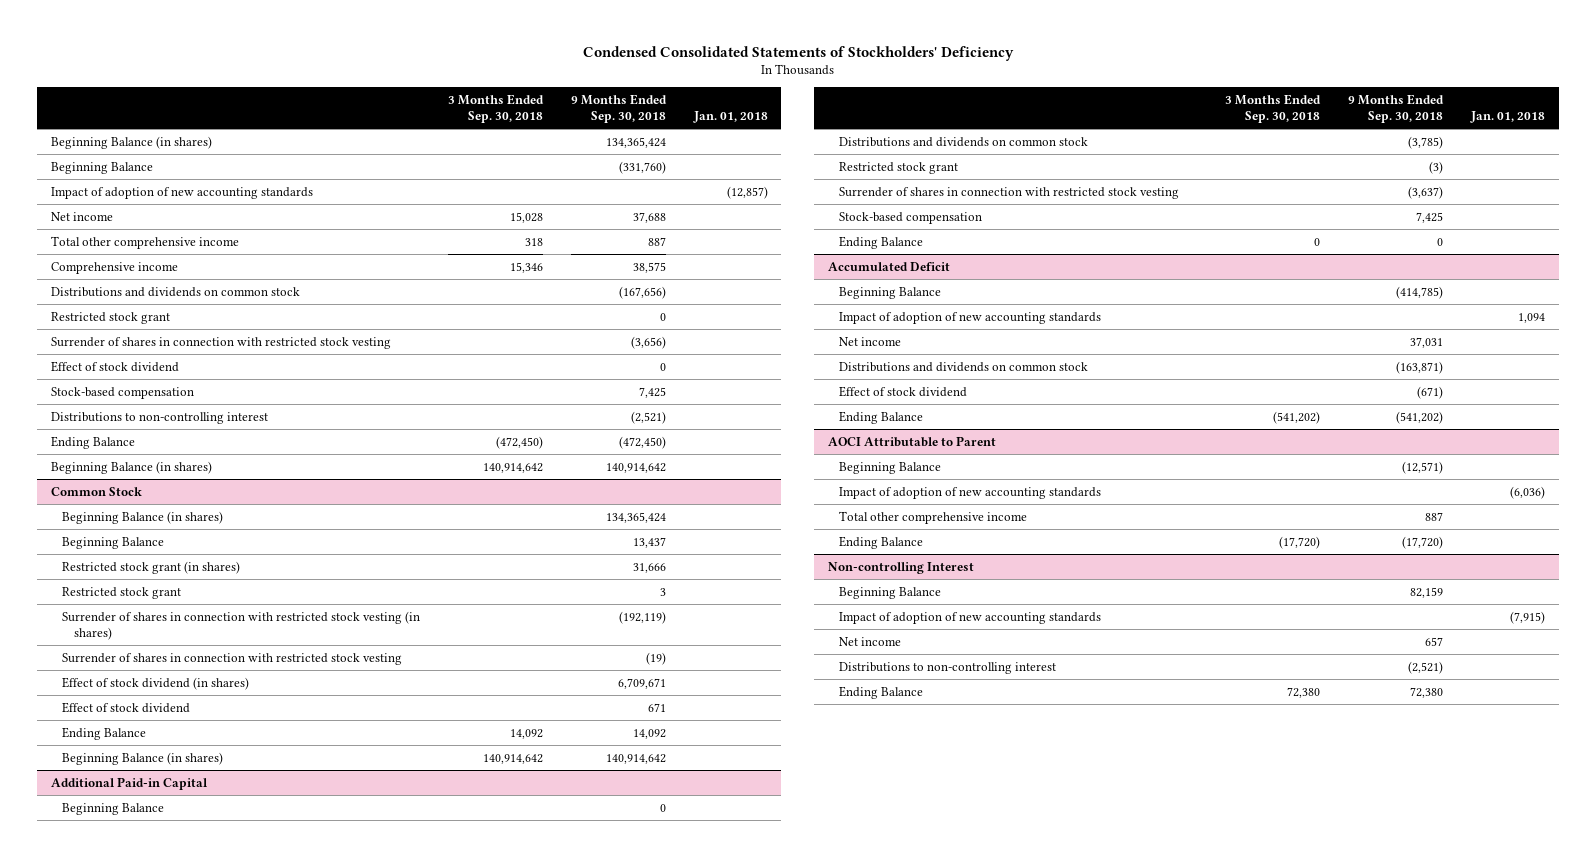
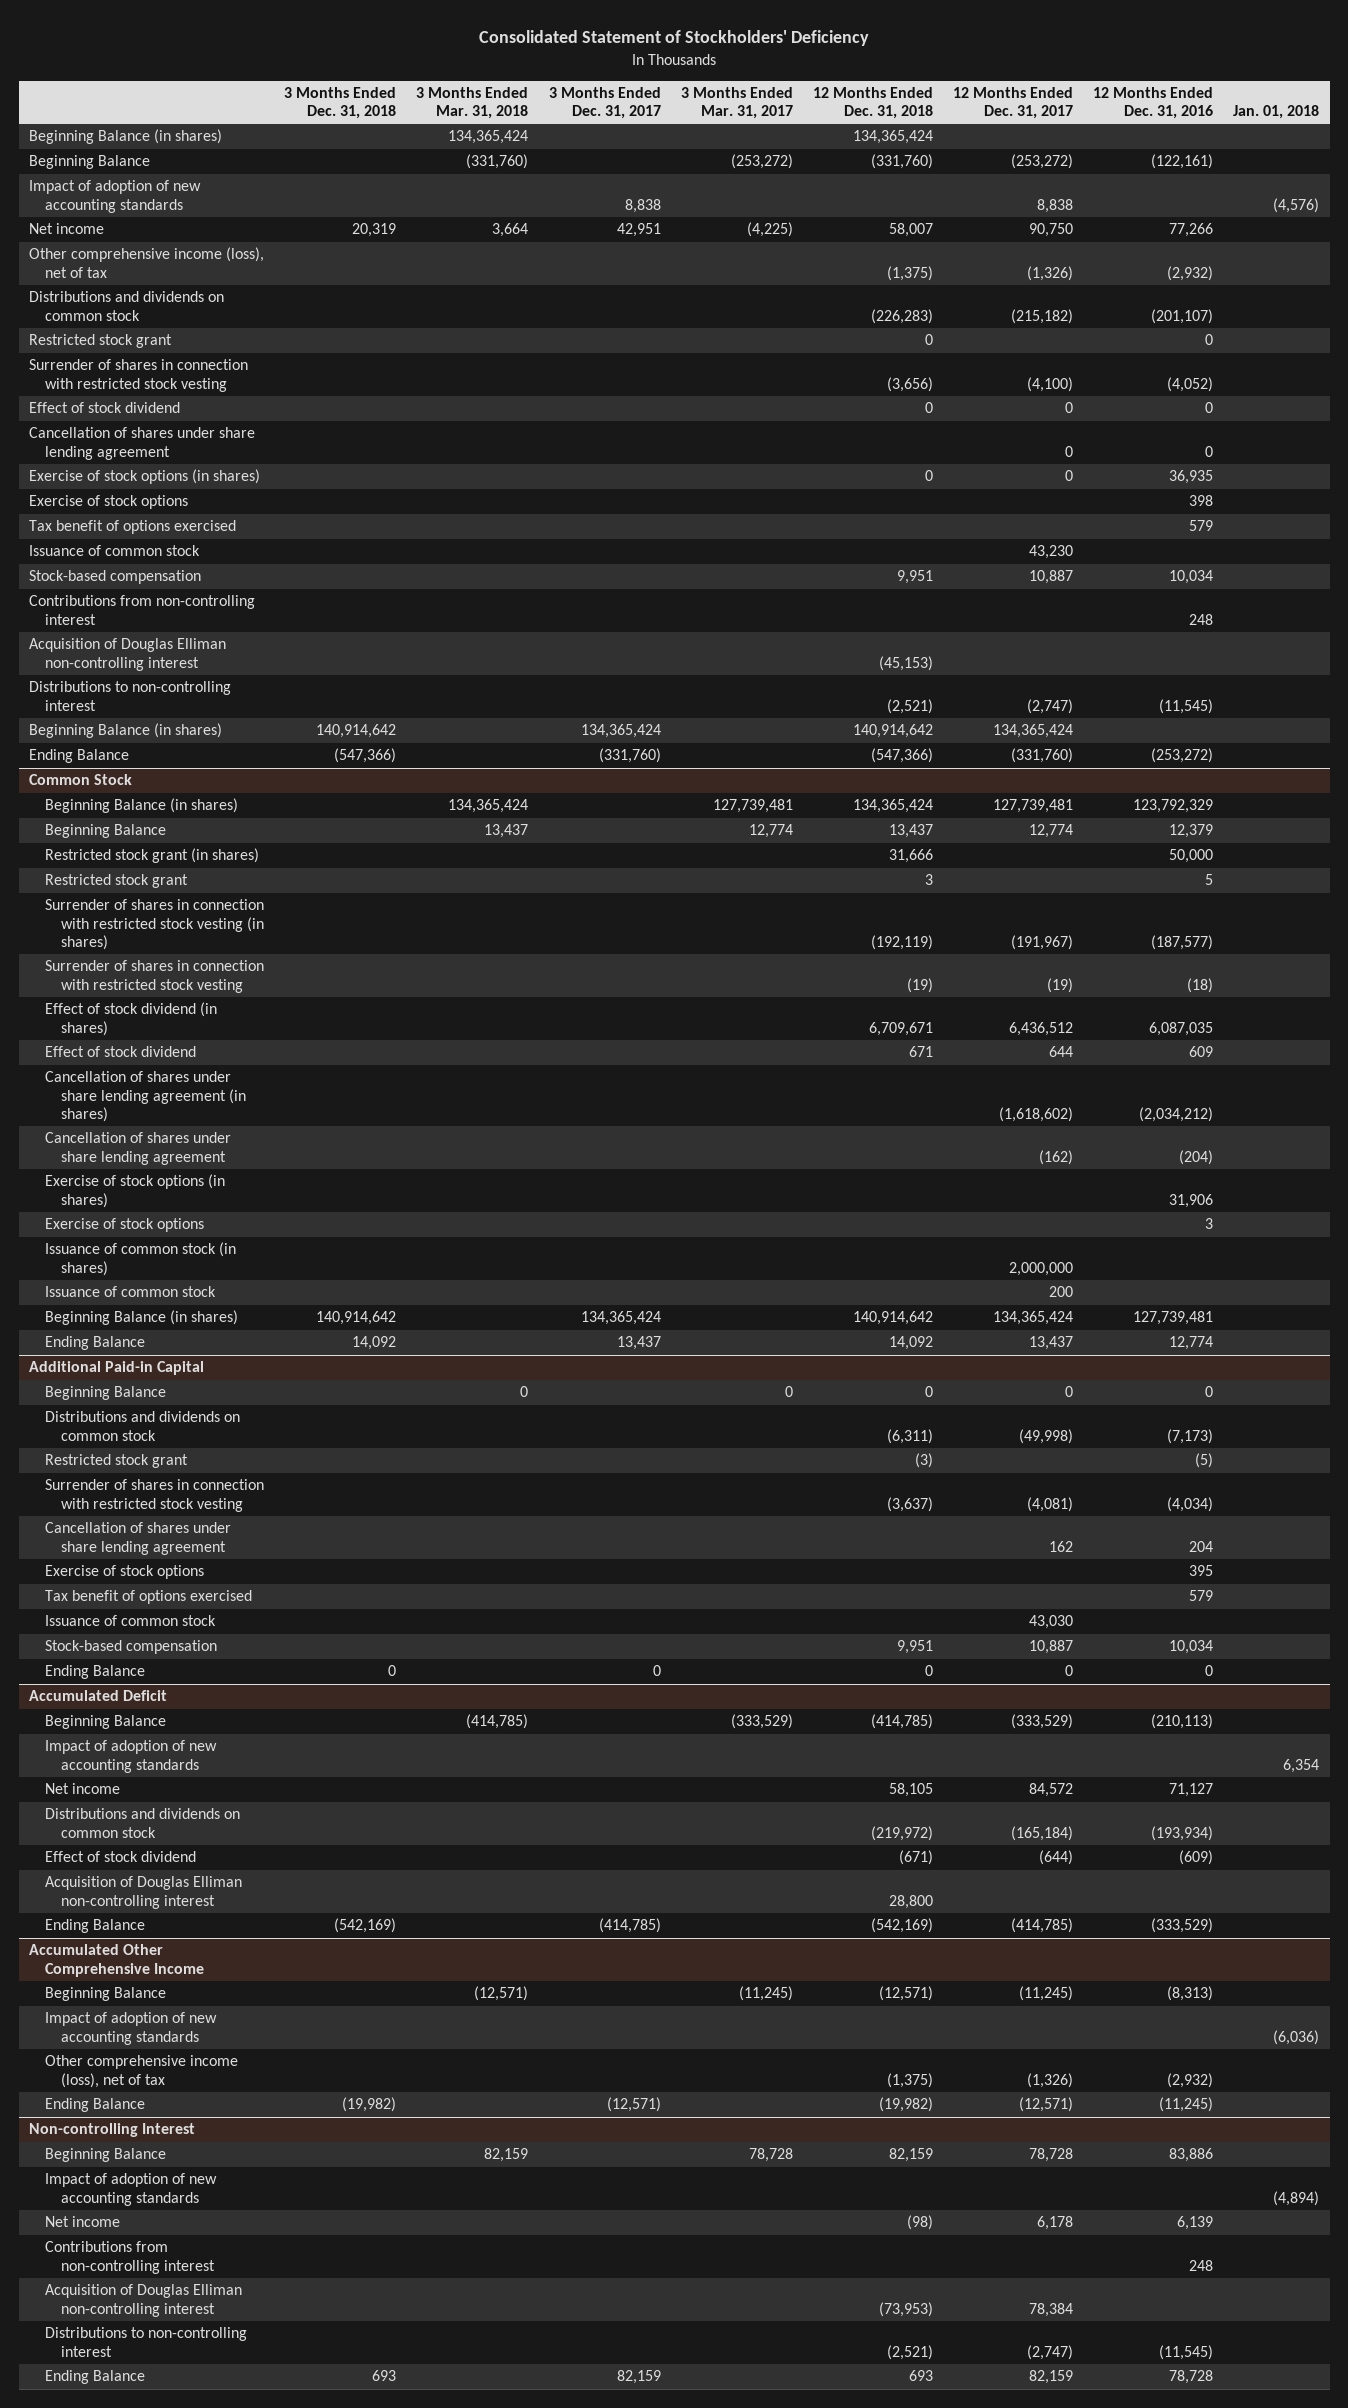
- Condensed Consolidated Statements of Stockholders' Deficiency
+ Consolidated Statement of Stockholders' Deficiency
- | 3 Months Ended Sep. 30, 2018 | 9 Months Ended Sep. 30, 2018 | Jan. 01, 2018
+ | 3 Months Ended Dec. 31, 2018 | 3 Months Ended Mar. 31, 2018 | 3 Months Ended Dec. 31, 2017 | 3 Months Ended Mar. 31, 2017 | 12 Months Ended Dec. 31, 2018 | 12 Months Ended Dec. 31, 2017 | 12 Months Ended Dec. 31, 2016 | Jan. 01, 2018
- Impact of adoption of new accounting standards | | | (12,857)
+ Impact of adoption of new accounting standards | | | 8,838 | | | 8,838 | | (4,576)
- Total other comprehensive income | 318 | 887 |
- Comprehensive income | 15,346 | 38,575 |
+ Other comprehensive income (loss), net of tax | | | | | (1,375) | (1,326) | (2,932) |
+ Cancellation of shares under share lending agreement | | | | | | 0 | 0 |
+ Exercise of stock options (in shares) | | | | | 0 | 0 | 36,935 |
+ Exercise of stock options | | | | | | | 398 |
+ Tax benefit of options exercised | | | | | | | 579 |
+ Issuance of common stock | | | | | | 43,230 | |
+ Contributions from non-controlling interest | | | | | | | 248 |
+ Acquisition of Douglas Elliman non-controlling interest | | | | | (45,153) | | |
moved down: Ending Balance | (547,366) | | (331,760) | | (547,366) | (331,760) | (253,272) |
@ Common Stock
+ Cancellation of shares under share lending agreement (in shares) | | | | | | (1,618,602) | (2,034,212) |
+ Cancellation of shares under share lending agreement | | | | | | (162) | (204) |
+ Exercise of stock options (in shares) | | | | | | | 31,906 |
+ Exercise of stock options | | | | | | | 3 |
+ Issuance of common stock (in shares) | | | | | | 2,000,000 | |
+ Issuance of common stock | | | | | | 200 | |
moved down: Ending Balance | 14,092 | | 13,437 | | 14,092 | 13,437 | 12,774 |
@ Additional Paid-in Capital
+ Cancellation of shares under share lending agreement | | | | | | 162 | 204 |
+ Exercise of stock options | | | | | | | 395 |
+ Tax benefit of options exercised | | | | | | | 579 |
+ Issuance of common stock | | | | | | 43,030 | |
@ Accumulated Deficit
- Impact of adoption of new accounting standards | | | 1,094
+ Impact of adoption of new accounting standards | | | | | | | | 6,354
+ Acquisition of Douglas Elliman non-controlling interest | | | | | 28,800 | | |
- AOCI Attributable to Parent
+ Accumulated Other Comprehensive Income
- Total other comprehensive income | | 887 |
+ Other comprehensive income (loss), net of tax | | | | | (1,375) | (1,326) | (2,932) |
@ Non-controlling Interest
- Impact of adoption of new accounting standards | | | (7,915)
+ Impact of adoption of new accounting standards | | | | | | | | (4,894)
+ Contributions from non-controlling interest | | | | | | | 248 |
+ Acquisition of Douglas Elliman non-controlling interest | | | | | (73,953) | 78,384 | |

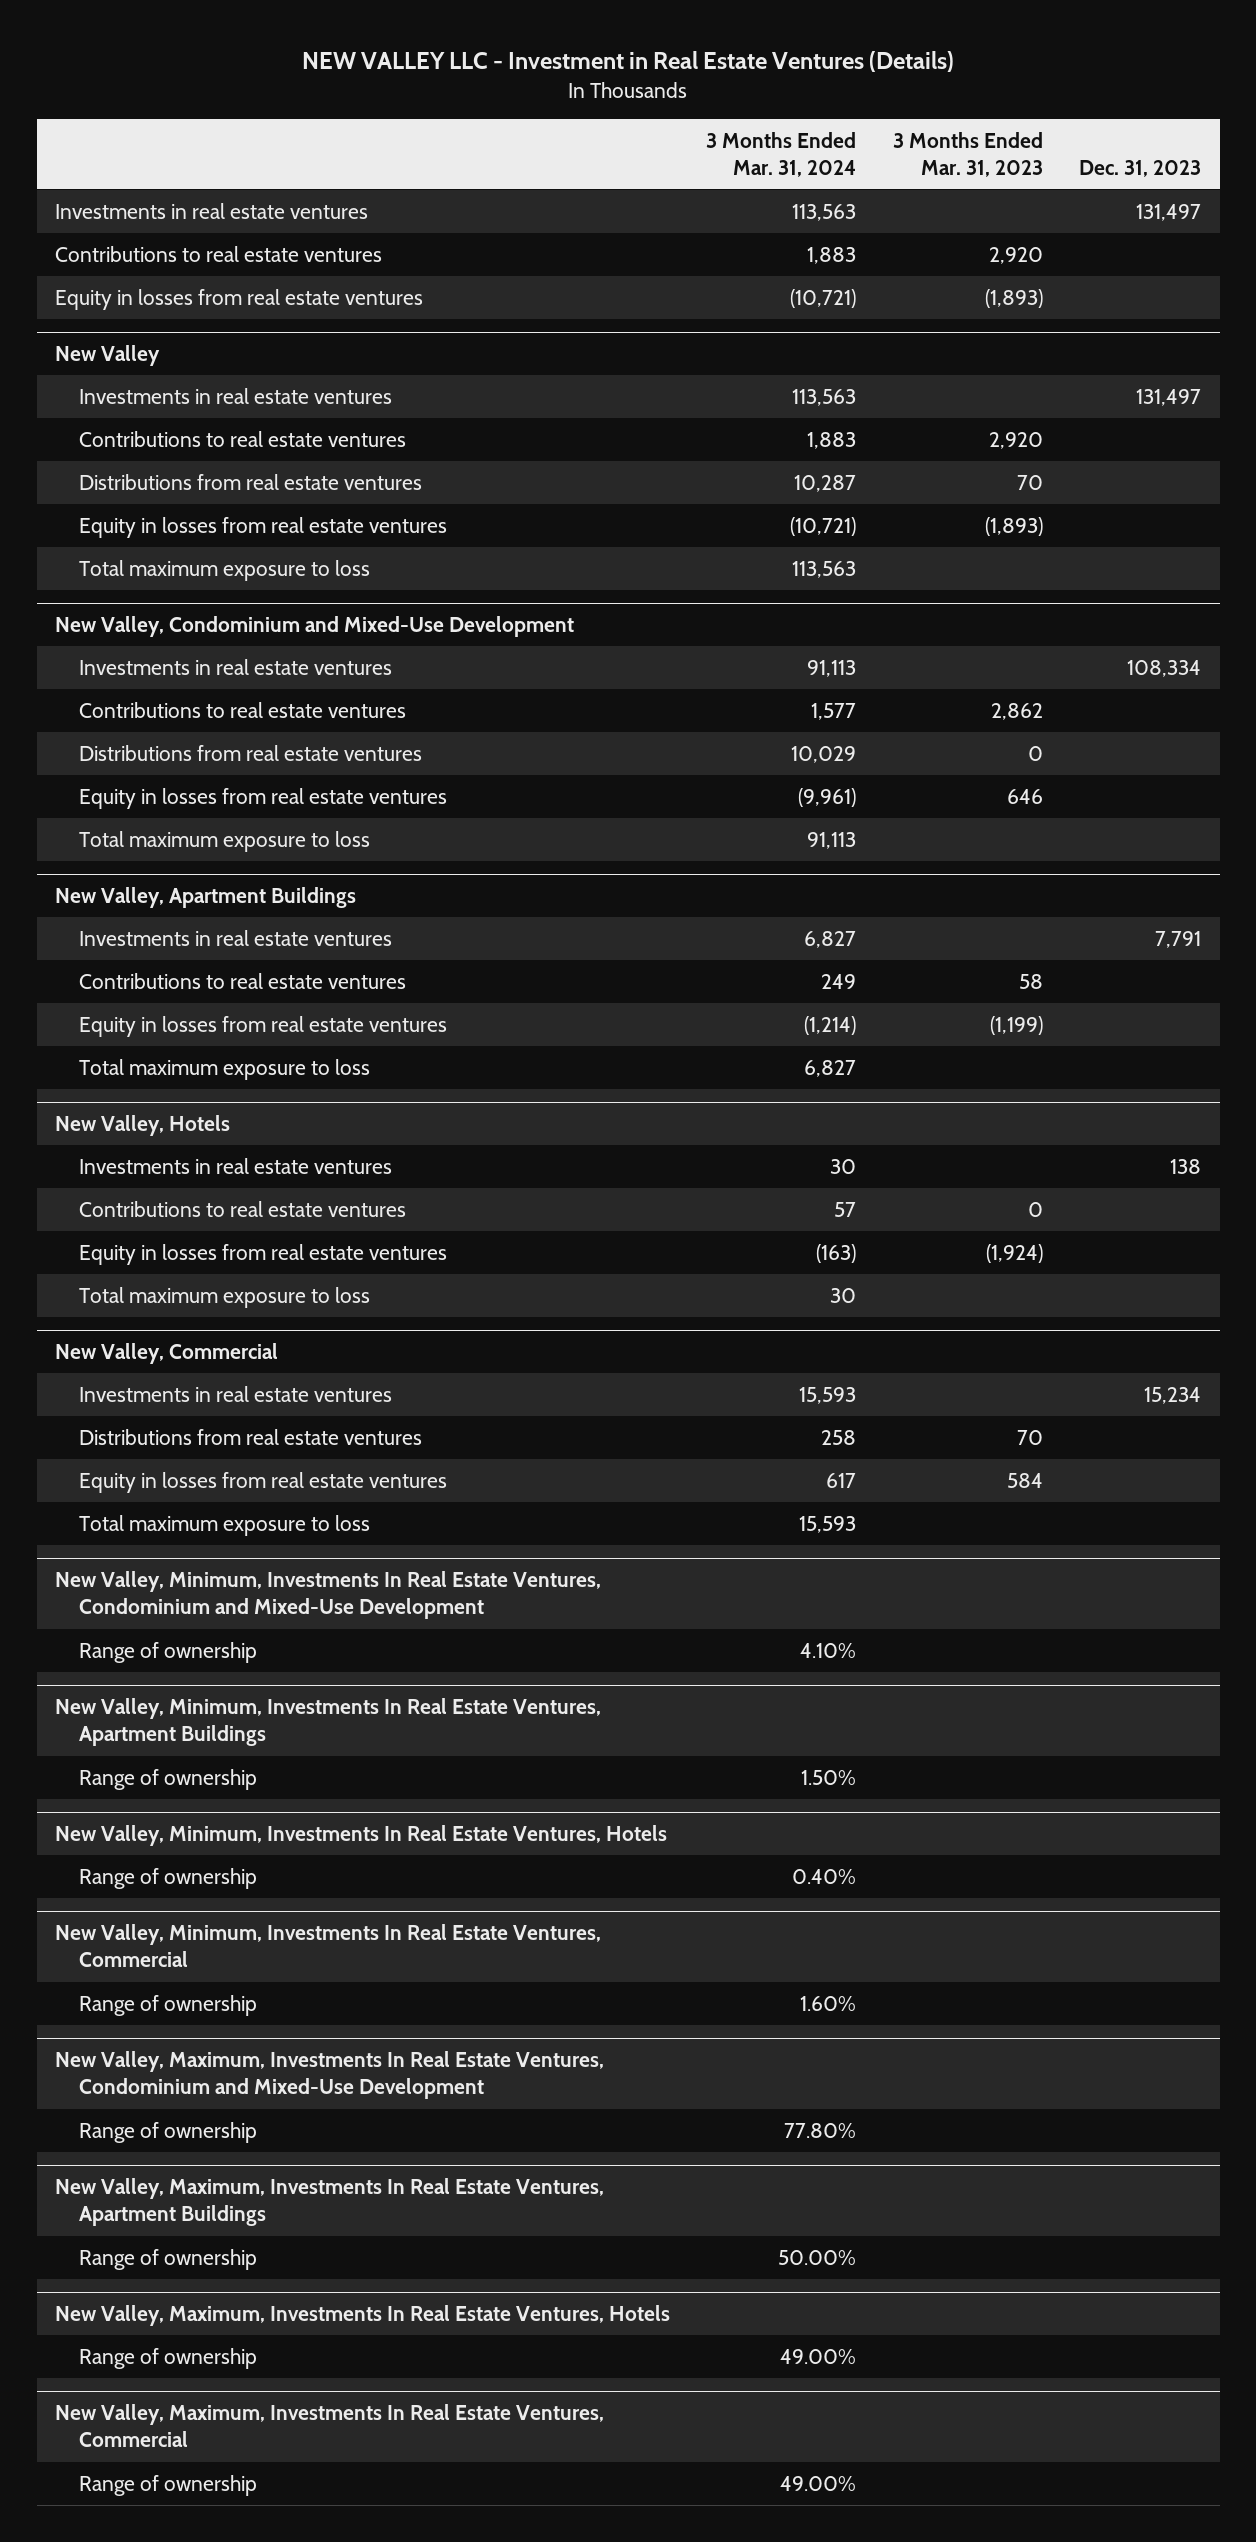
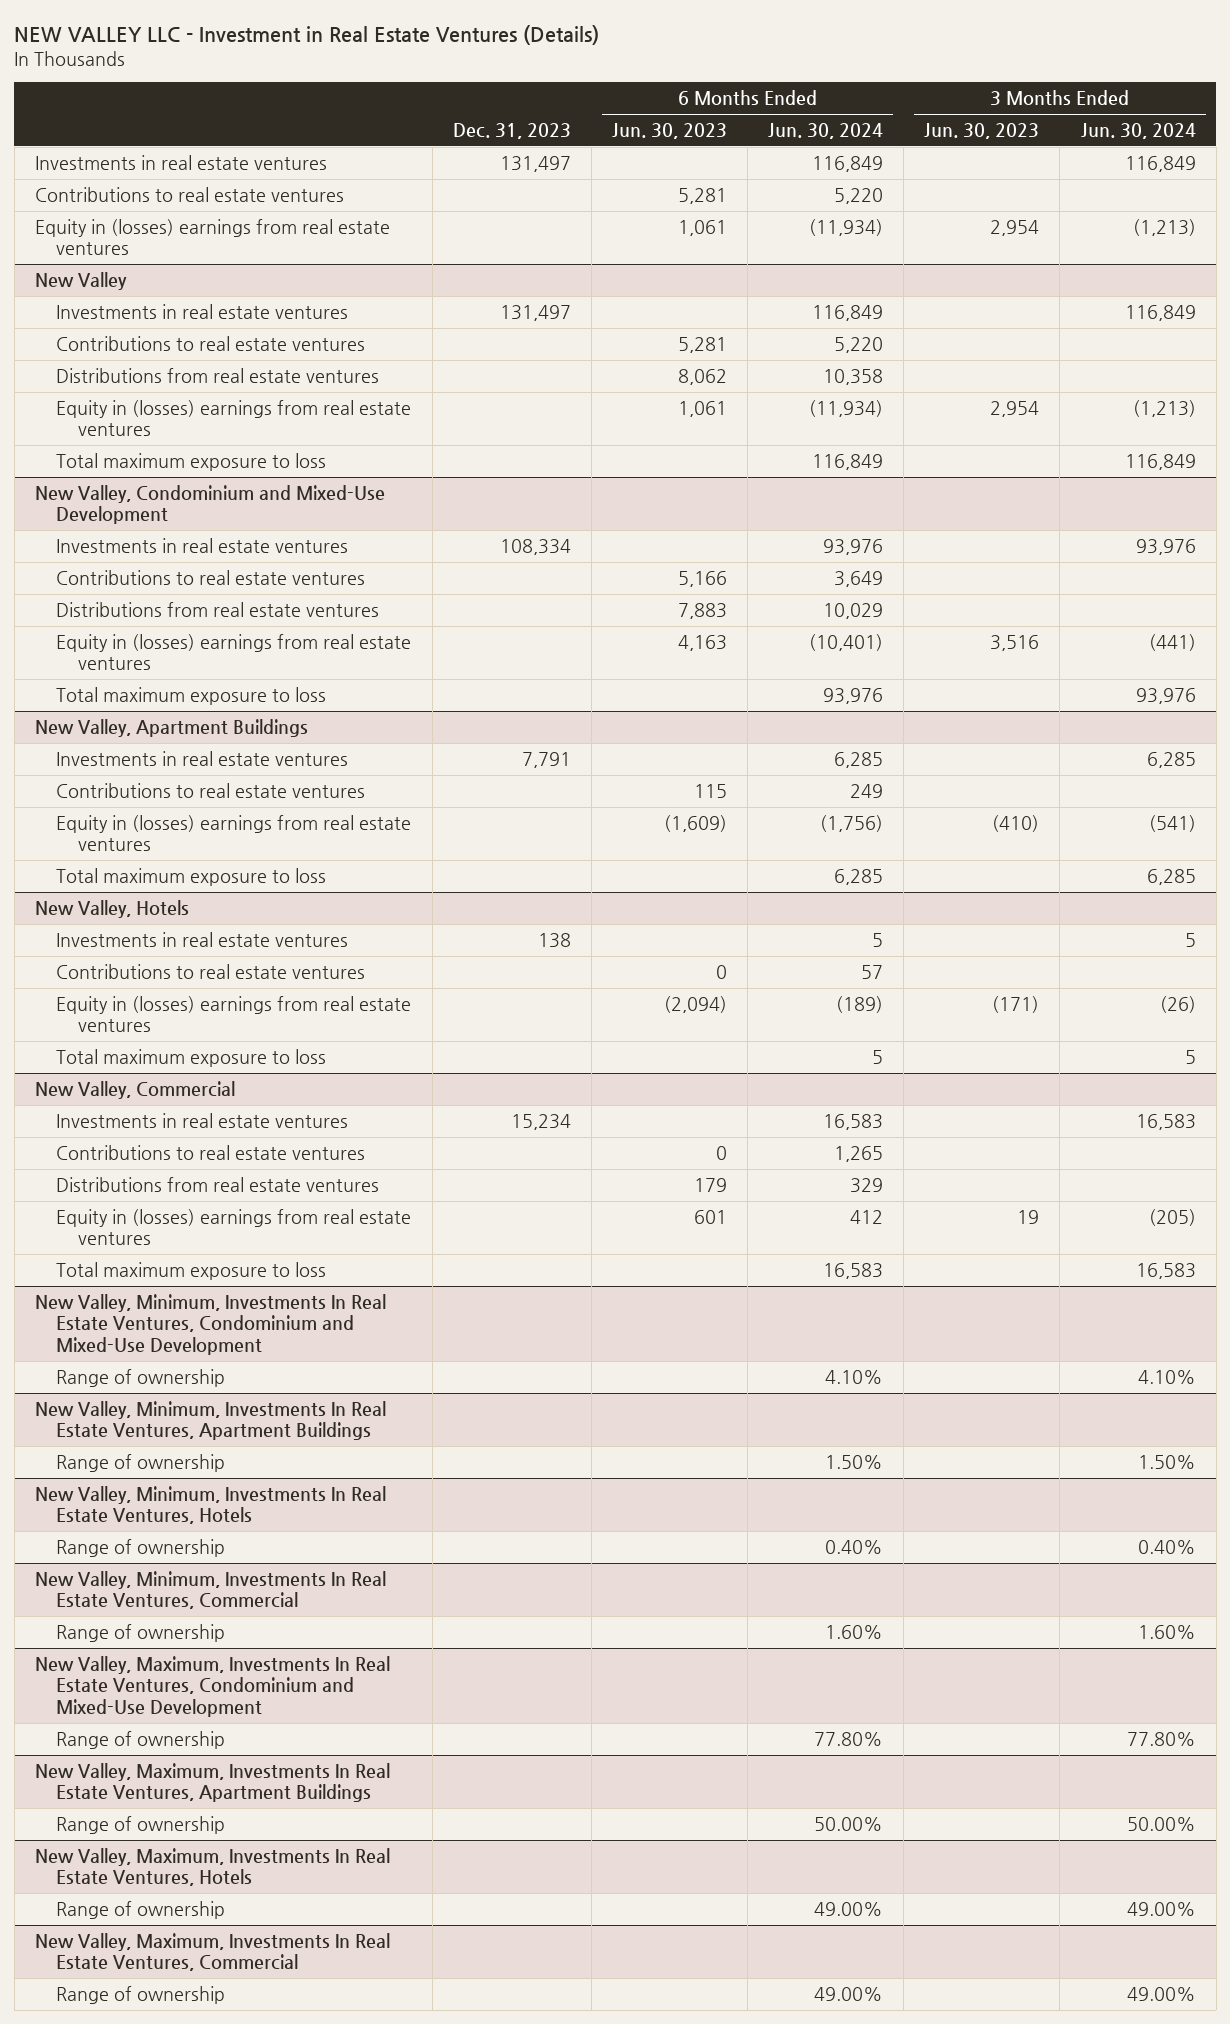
- | 3 Months Ended Mar. 31, 2024 | 3 Months Ended Mar. 31, 2023 | Dec. 31, 2023
+ | Dec. 31, 2023 | 6 Months Ended Jun. 30, 2023 | 6 Months Ended Jun. 30, 2024 | 3 Months Ended Jun. 30, 2023 | 3 Months Ended Jun. 30, 2024
- Equity in losses from real estate ventures | (10,721) | (1,893) |
+ Equity in (losses) earnings from real estate ventures | | 1,061 | (11,934) | 2,954 | (1,213)
@ New Valley
- Equity in losses from real estate ventures | (10,721) | (1,893) |
+ Equity in (losses) earnings from real estate ventures | | 1,061 | (11,934) | 2,954 | (1,213)
@ New Valley, Condominium and Mixed-Use Development
- Equity in losses from real estate ventures | (9,961) | 646 |
+ Equity in (losses) earnings from real estate ventures | | 4,163 | (10,401) | 3,516 | (441)
@ New Valley, Apartment Buildings
- Equity in losses from real estate ventures | (1,214) | (1,199) |
+ Equity in (losses) earnings from real estate ventures | | (1,609) | (1,756) | (410) | (541)
@ New Valley, Hotels
- Equity in losses from real estate ventures | (163) | (1,924) |
+ Equity in (losses) earnings from real estate ventures | | (2,094) | (189) | (171) | (26)
@ New Valley, Commercial
+ Contributions to real estate ventures | | 0 | 1,265 | |
- Equity in losses from real estate ventures | 617 | 584 |
+ Equity in (losses) earnings from real estate ventures | | 601 | 412 | 19 | (205)

